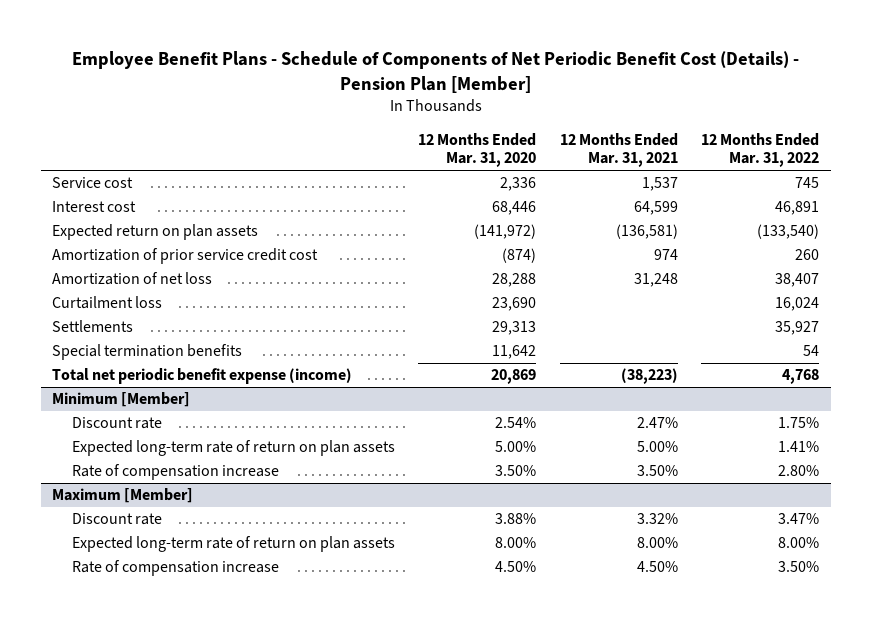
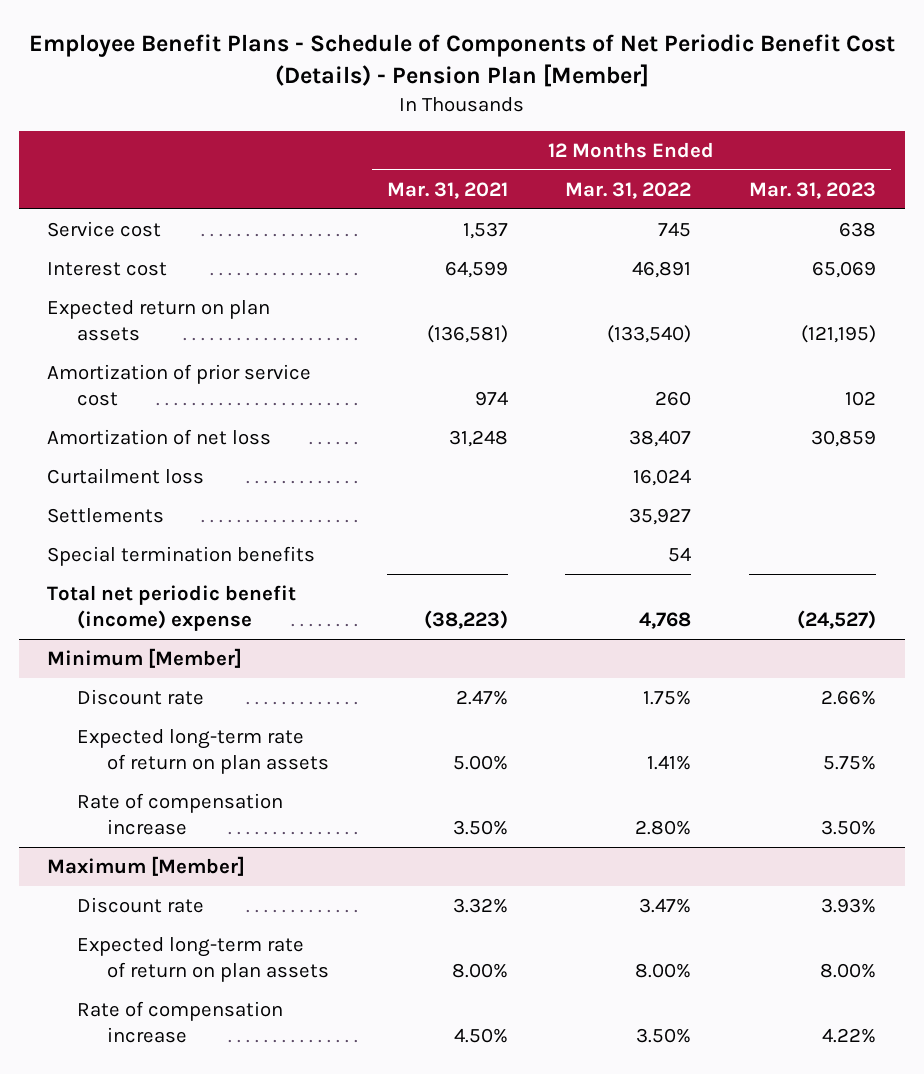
- | 12 Months Ended Mar. 31, 2020 | 12 Months Ended Mar. 31, 2021 | 12 Months Ended Mar. 31, 2022
+ | 12 Months Ended Mar. 31, 2021 | 12 Months Ended Mar. 31, 2022 | 12 Months Ended Mar. 31, 2023
- Amortization of prior service credit cost | (874) | 974 | 260
+ Amortization of prior service cost | 974 | 260 | 102
- Total net periodic benefit expense (income) | 20,869 | (38,223) | 4,768
+ Total net periodic benefit (income) expense | (38,223) | 4,768 | (24,527)

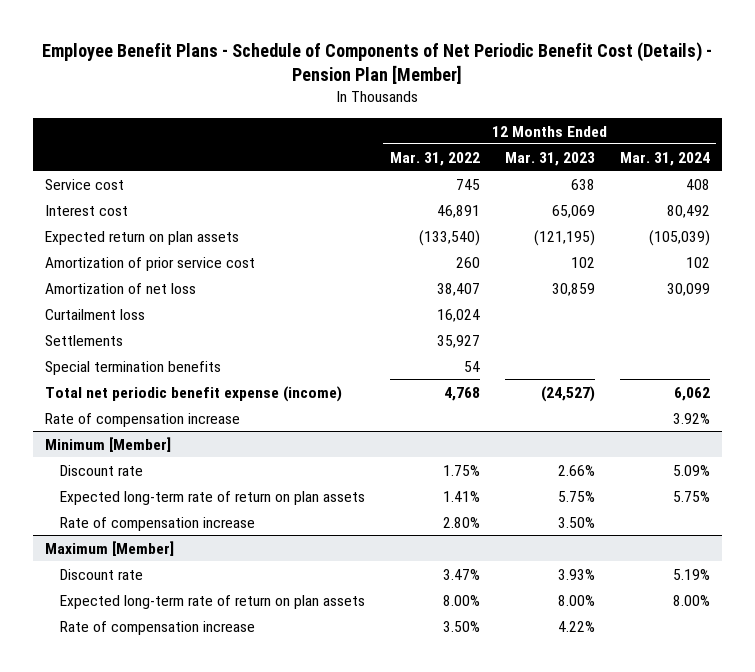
- | 12 Months Ended Mar. 31, 2021 | 12 Months Ended Mar. 31, 2022 | 12 Months Ended Mar. 31, 2023
+ | 12 Months Ended Mar. 31, 2022 | 12 Months Ended Mar. 31, 2023 | 12 Months Ended Mar. 31, 2024
- Total net periodic benefit (income) expense | (38,223) | 4,768 | (24,527)
+ Total net periodic benefit expense (income) | 4,768 | (24,527) | 6,062
+ Rate of compensation increase | | | 3.92%

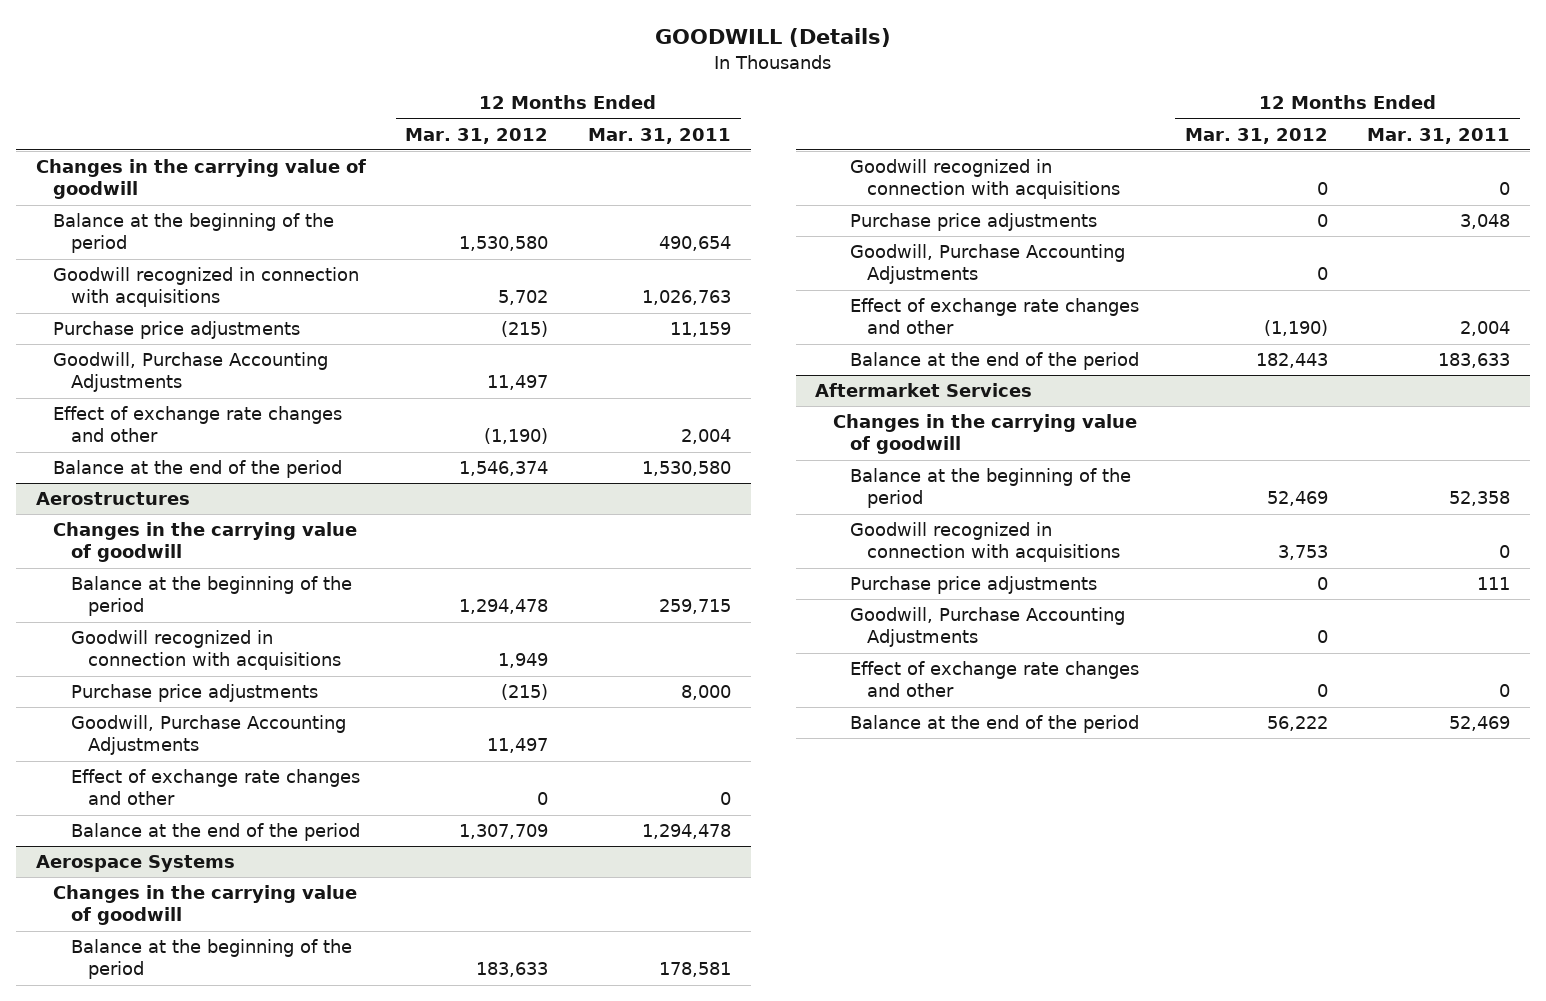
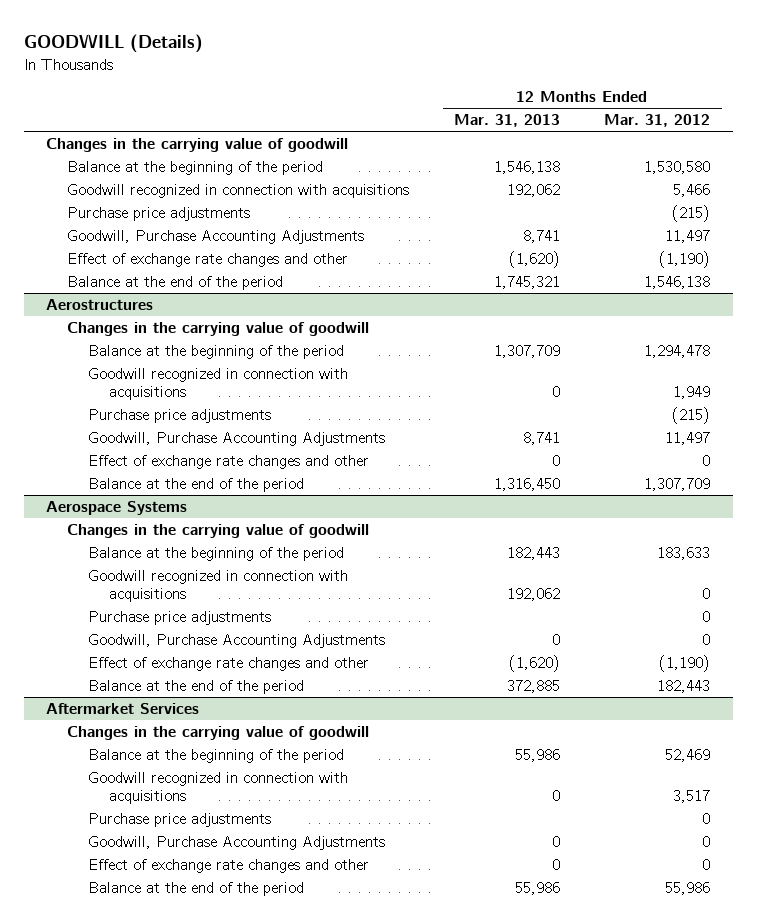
- | 12 Months Ended Mar. 31, 2012 | 12 Months Ended Mar. 31, 2011
+ | 12 Months Ended Mar. 31, 2013 | 12 Months Ended Mar. 31, 2012
- Goodwill recognized in connection with acquisitions | 5,702 | 1,026,763
+ Goodwill recognized in connection with acquisitions | 192,062 | 5,466
- Balance at the end of the period | 1,546,374 | 1,530,580
+ Balance at the end of the period | 1,745,321 | 1,546,138
@ Aftermarket Services
- Goodwill recognized in connection with acquisitions | 3,753 | 0
+ Goodwill recognized in connection with acquisitions | 0 | 3,517
- Balance at the end of the period | 56,222 | 52,469
+ Balance at the end of the period | 55,986 | 55,986

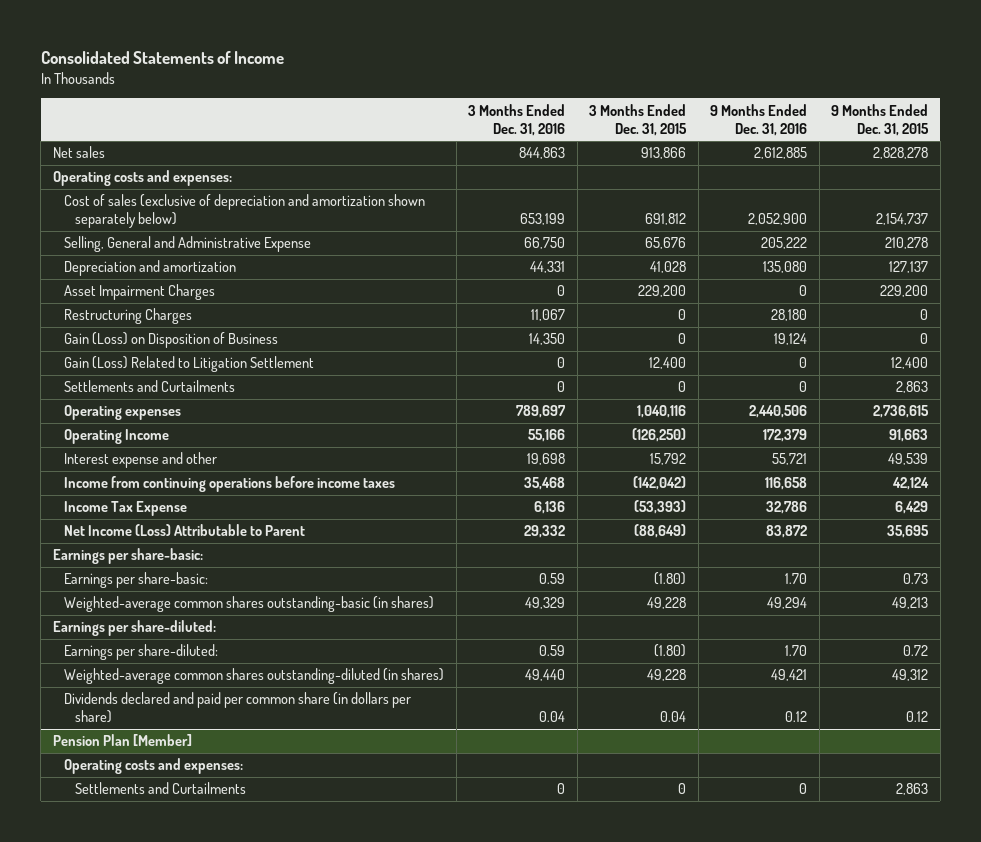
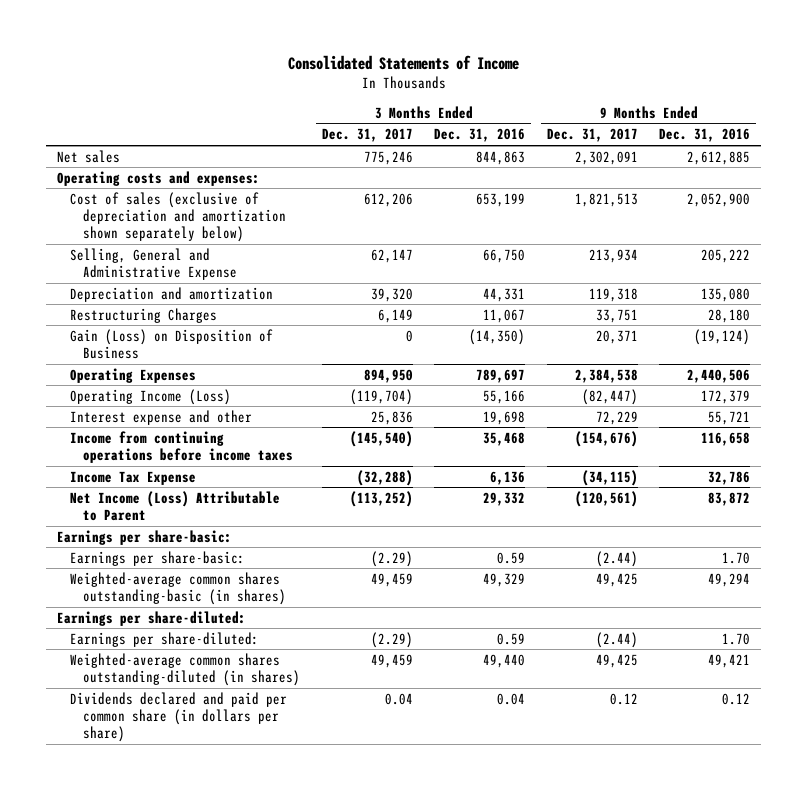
- | 3 Months Ended Dec. 31, 2016 | 3 Months Ended Dec. 31, 2015 | 9 Months Ended Dec. 31, 2016 | 9 Months Ended Dec. 31, 2015
+ | 3 Months Ended Dec. 31, 2017 | 3 Months Ended Dec. 31, 2016 | 9 Months Ended Dec. 31, 2017 | 9 Months Ended Dec. 31, 2016
- Asset Impairment Charges | 0 | 229,200 | 0 | 229,200
- Gain (Loss) on Disposition of Business | 14,350 | 0 | 19,124 | 0
- Gain (Loss) Related to Litigation Settlement | 0 | 12,400 | 0 | 12,400
- Settlements and Curtailments | 0 | 0 | 0 | 2,863
- Operating expenses | 789,697 | 1,040,116 | 2,440,506 | 2,736,615
- Operating Income | 55,166 | (126,250) | 172,379 | 91,663
+ Gain (Loss) on Disposition of Business | 0 | (14,350) | 20,371 | (19,124)
+ Operating Expenses | 894,950 | 789,697 | 2,384,538 | 2,440,506
+ Operating Income (Loss) | (119,704) | 55,166 | (82,447) | 172,379
- Pension Plan [Member]
- Operating costs and expenses:
- Settlements and Curtailments | 0 | 0 | 0 | 2,863

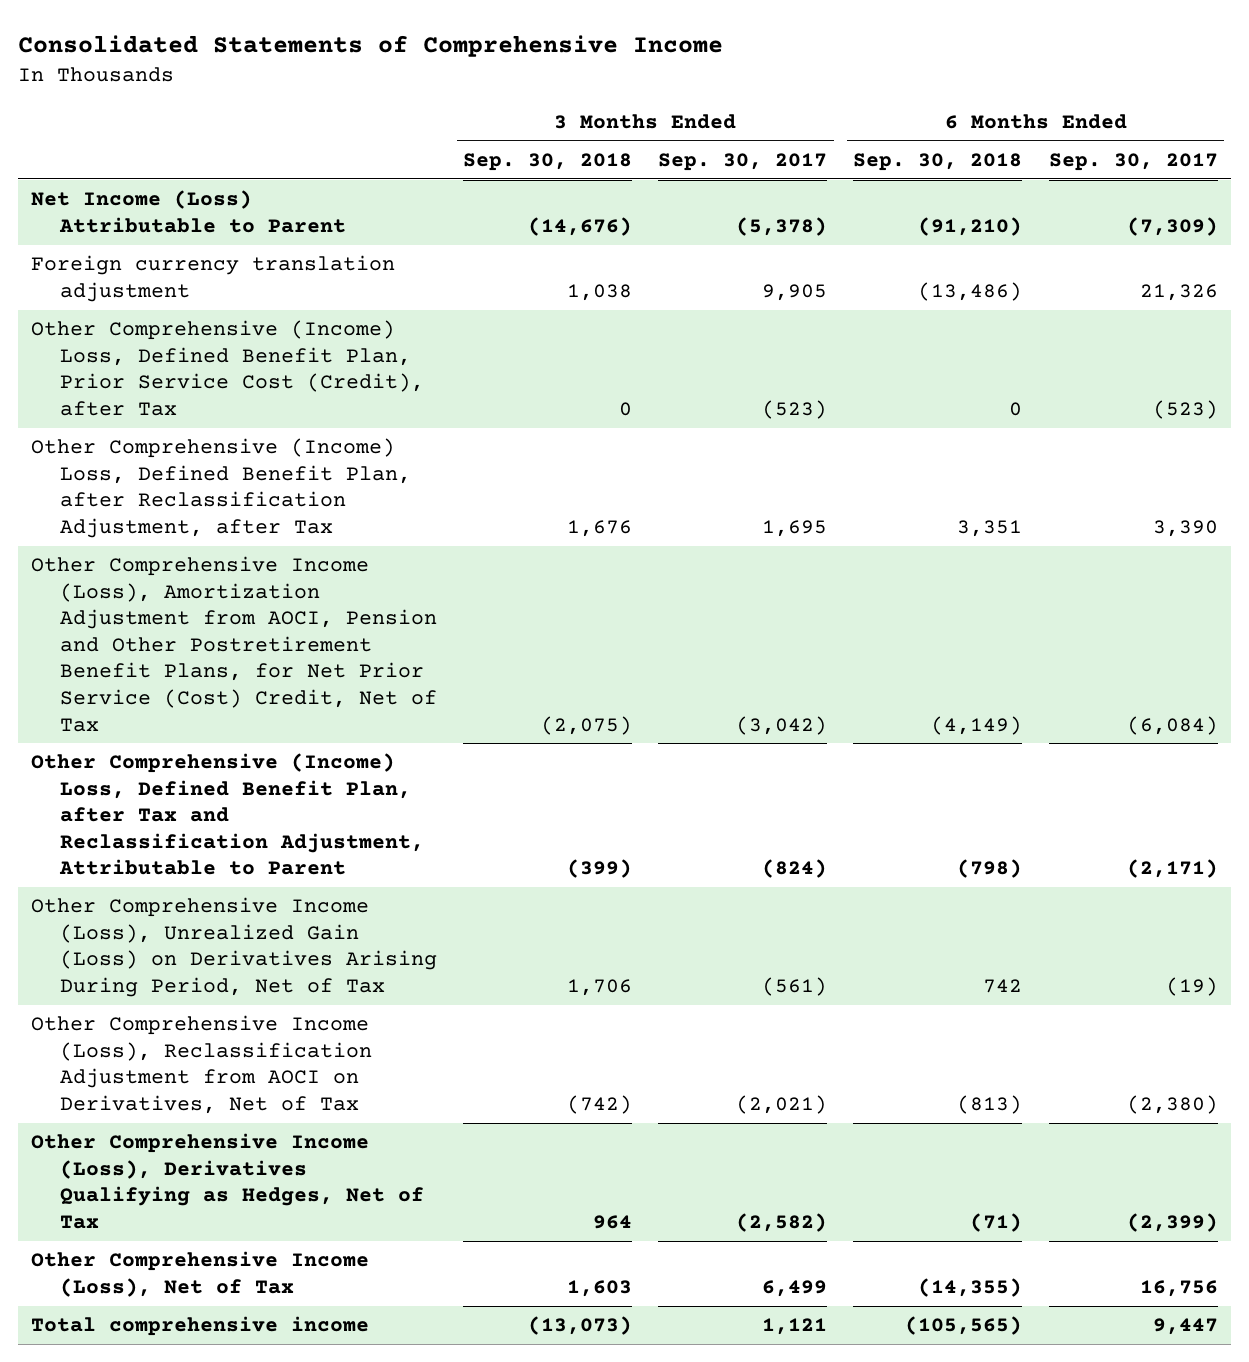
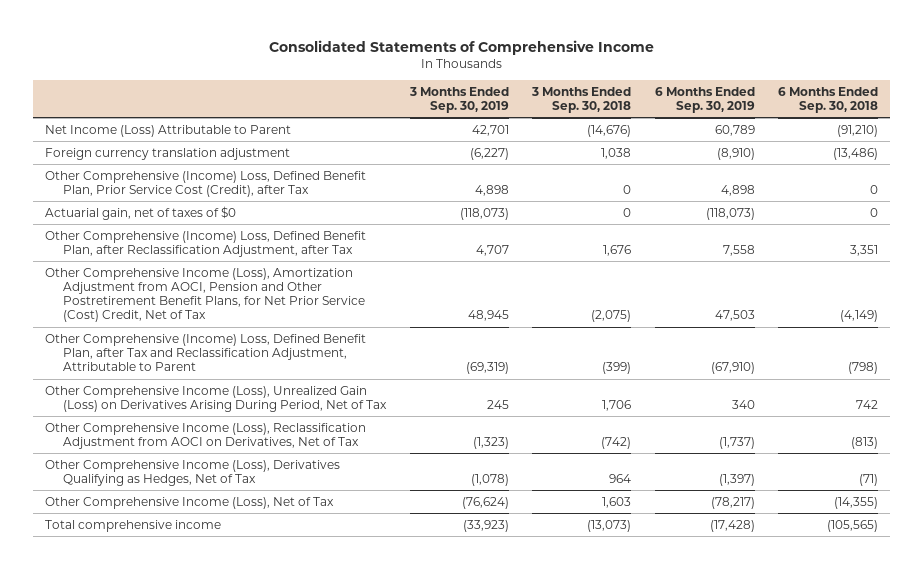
- | 3 Months Ended Sep. 30, 2018 | 3 Months Ended Sep. 30, 2017 | 6 Months Ended Sep. 30, 2018 | 6 Months Ended Sep. 30, 2017
+ | 3 Months Ended Sep. 30, 2019 | 3 Months Ended Sep. 30, 2018 | 6 Months Ended Sep. 30, 2019 | 6 Months Ended Sep. 30, 2018
+ Actuarial gain, net of taxes of $0 | (118,073) | 0 | (118,073) | 0

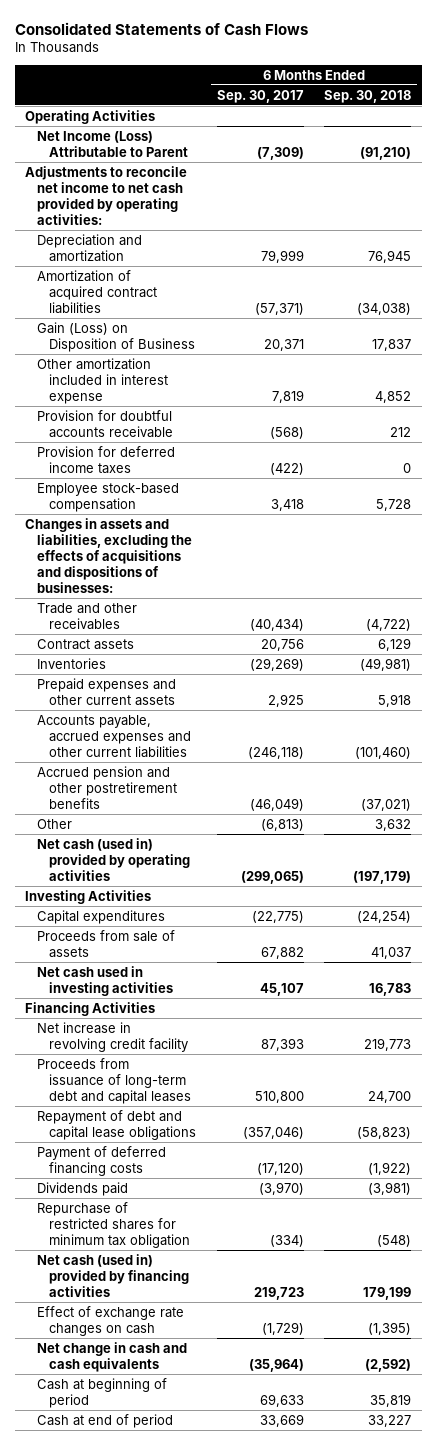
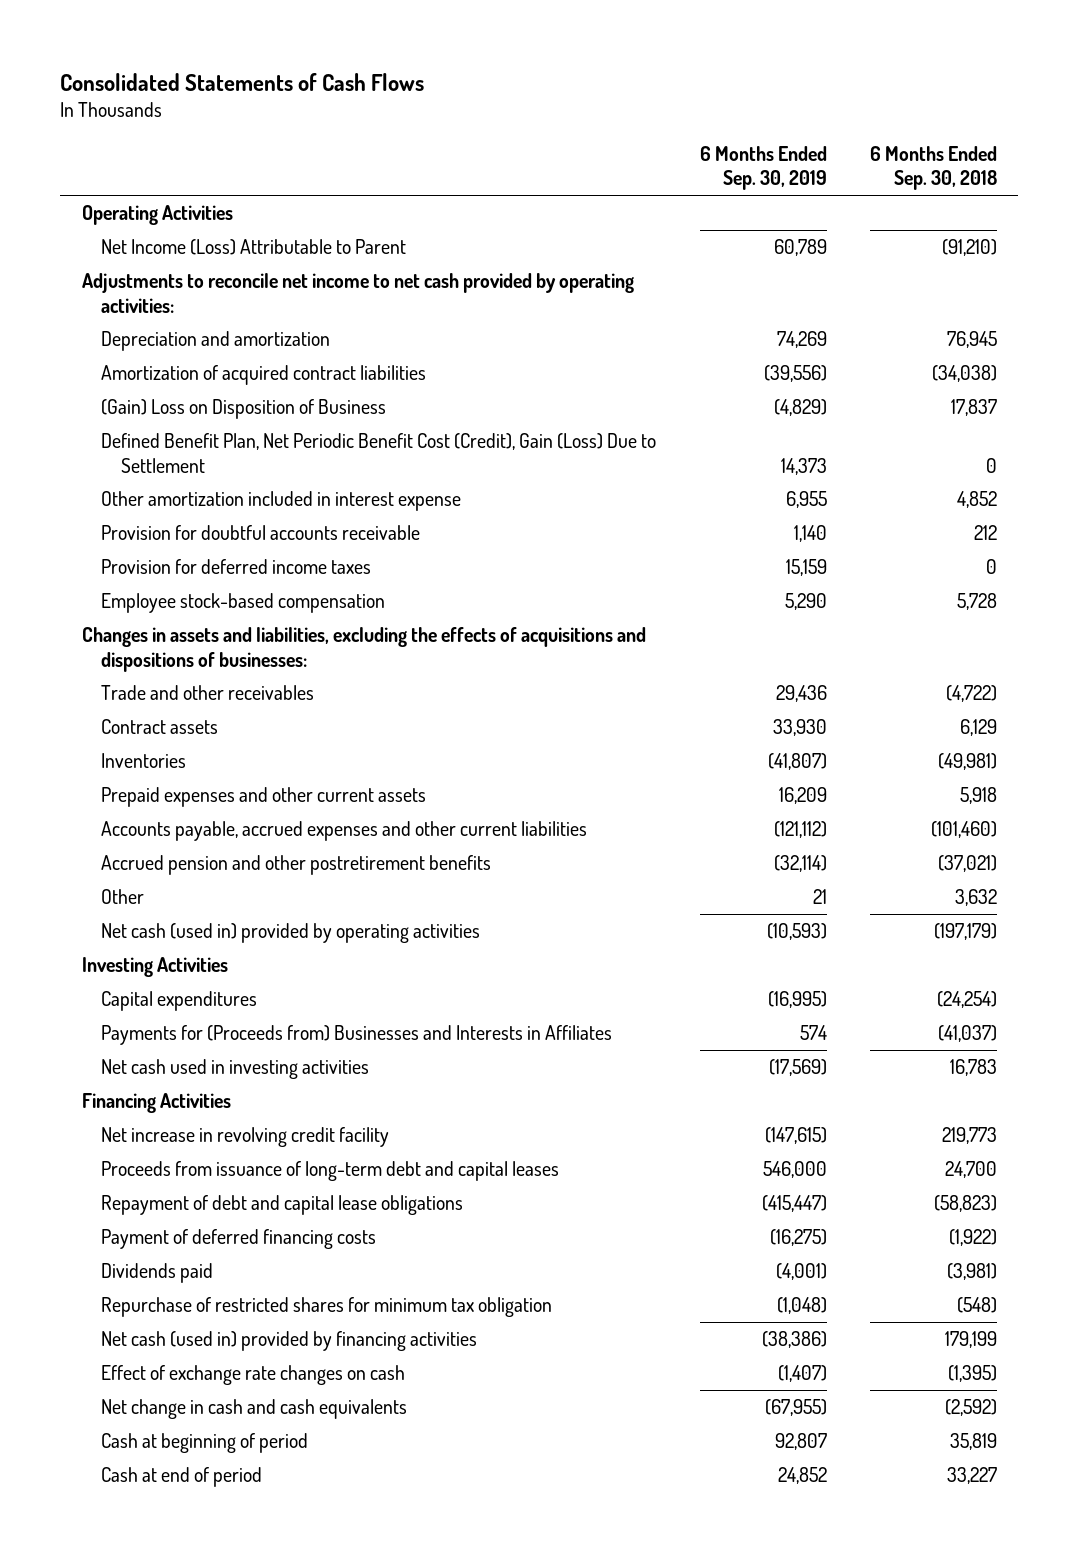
- | 6 Months Ended Sep. 30, 2017 | 6 Months Ended Sep. 30, 2018
+ | 6 Months Ended Sep. 30, 2019 | 6 Months Ended Sep. 30, 2018
- Gain (Loss) on Disposition of Business | 20,371 | 17,837
+ (Gain) Loss on Disposition of Business | (4,829) | 17,837
+ Defined Benefit Plan, Net Periodic Benefit Cost (Credit), Gain (Loss) Due to Settlement | 14,373 | 0
- Proceeds from sale of assets | 67,882 | 41,037
+ Payments for (Proceeds from) Businesses and Interests in Affiliates | 574 | (41,037)

